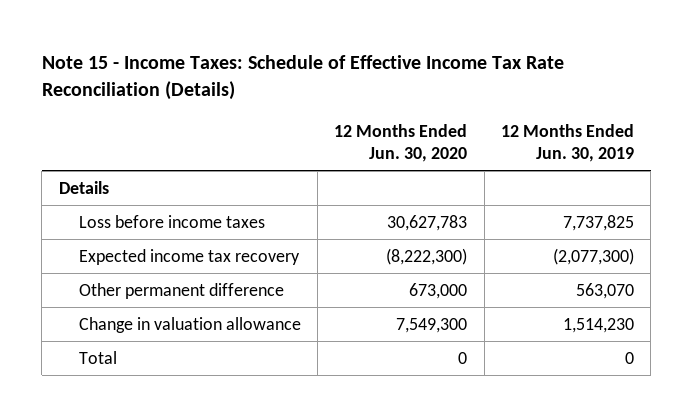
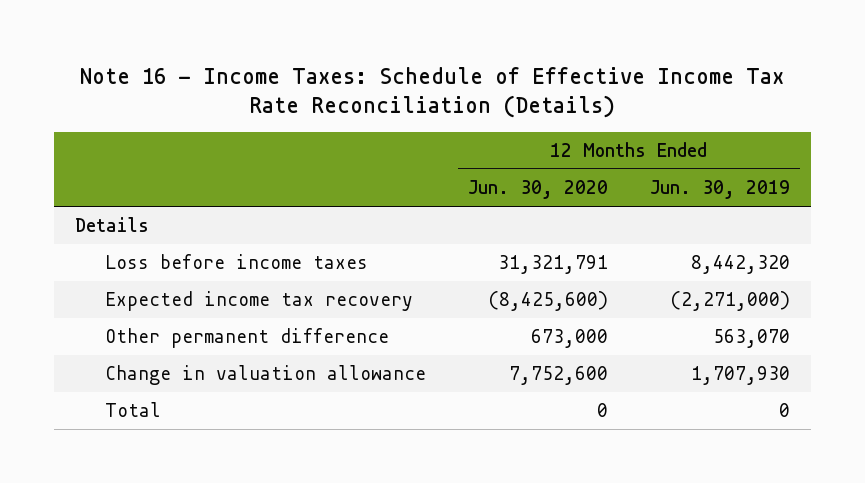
- Note 15 - Income Taxes: Schedule of Effective Income Tax Rate Reconciliation (Details)
+ Note 16 - Income Taxes: Schedule of Effective Income Tax Rate Reconciliation (Details)
- Loss before income taxes | 30,627,783 | 7,737,825
- Expected income tax recovery | (8,222,300) | (2,077,300)
+ Loss before income taxes | 31,321,791 | 8,442,320
+ Expected income tax recovery | (8,425,600) | (2,271,000)
- Change in valuation allowance | 7,549,300 | 1,514,230
+ Change in valuation allowance | 7,752,600 | 1,707,930

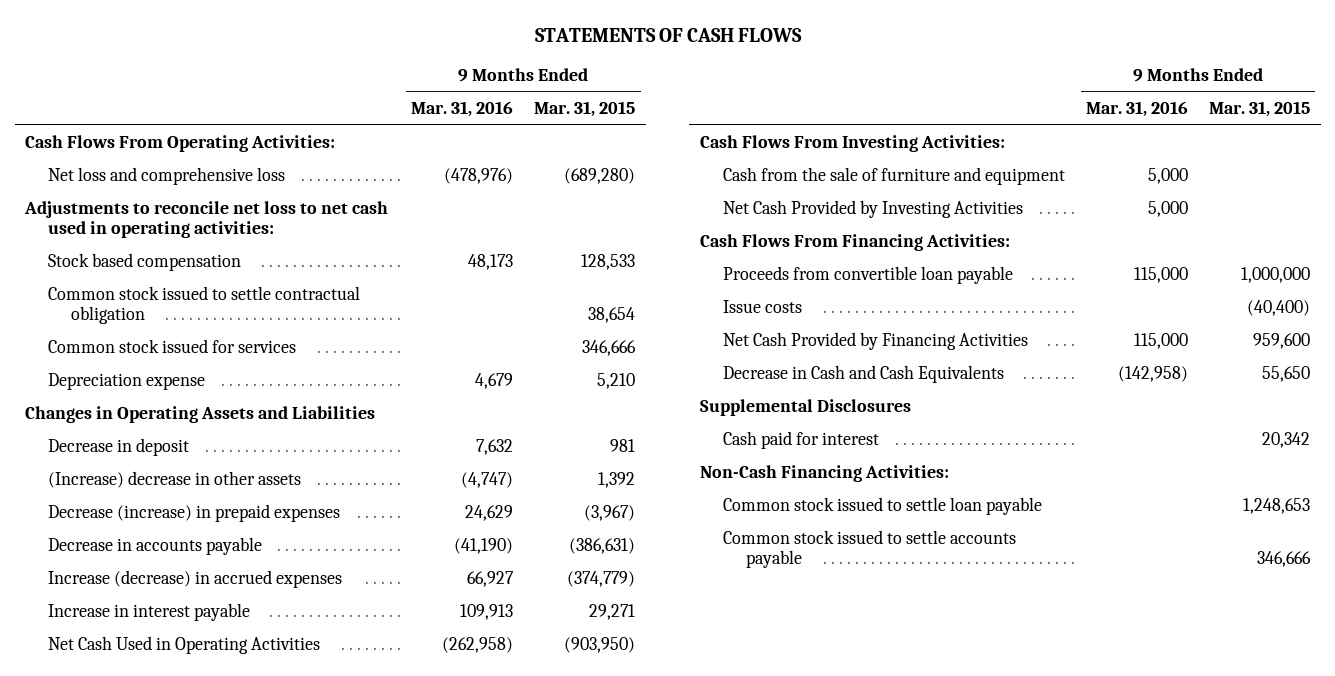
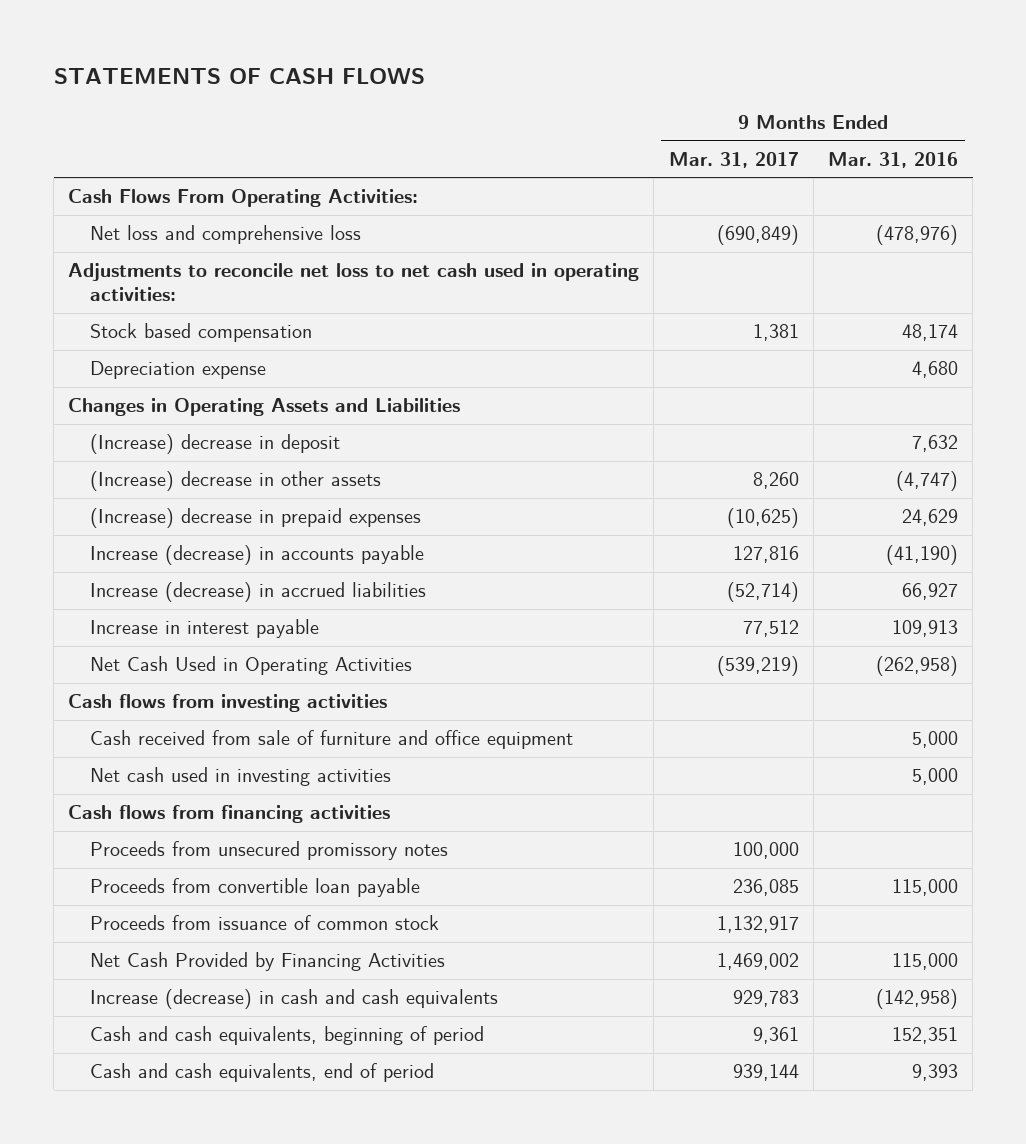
- | 9 Months Ended Mar. 31, 2016 | 9 Months Ended Mar. 31, 2015
+ | 9 Months Ended Mar. 31, 2017 | 9 Months Ended Mar. 31, 2016
- Stock based compensation | 48,173 | 128,533
- Common stock issued to settle contractual obligation | | 38,654
- Common stock issued for services | | 346,666
- Depreciation expense | 4,679 | 5,210
+ Stock based compensation | 1,381 | 48,174
+ Depreciation expense | | 4,680
- Decrease in deposit | 7,632 | 981
+ (Increase) decrease in deposit | | 7,632
- Decrease (increase) in prepaid expenses | 24,629 | (3,967)
- Decrease in accounts payable | (41,190) | (386,631)
- Increase (decrease) in accrued expenses | 66,927 | (374,779)
+ (Increase) decrease in prepaid expenses | (10,625) | 24,629
+ Increase (decrease) in accounts payable | 127,816 | (41,190)
+ Increase (decrease) in accrued liabilities | (52,714) | 66,927
- Cash Flows From Investing Activities:
- Cash from the sale of furniture and equipment | 5,000 |
- Net Cash Provided by Investing Activities | 5,000 |
- Cash Flows From Financing Activities:
+ Cash flows from investing activities
+ Cash received from sale of furniture and office equipment | | 5,000
+ Net cash used in investing activities | | 5,000
+ Cash flows from financing activities
+ Proceeds from unsecured promissory notes | 100,000 |
- Issue costs | | (40,400)
+ Proceeds from issuance of common stock | 1,132,917 |
- Decrease in Cash and Cash Equivalents | (142,958) | 55,650
- Supplemental Disclosures
- Cash paid for interest | | 20,342
- Non-Cash Financing Activities:
- Common stock issued to settle loan payable | | 1,248,653
- Common stock issued to settle accounts payable | | 346,666
+ Increase (decrease) in cash and cash equivalents | 929,783 | (142,958)
+ Cash and cash equivalents, beginning of period | 9,361 | 152,351
+ Cash and cash equivalents, end of period | 939,144 | 9,393

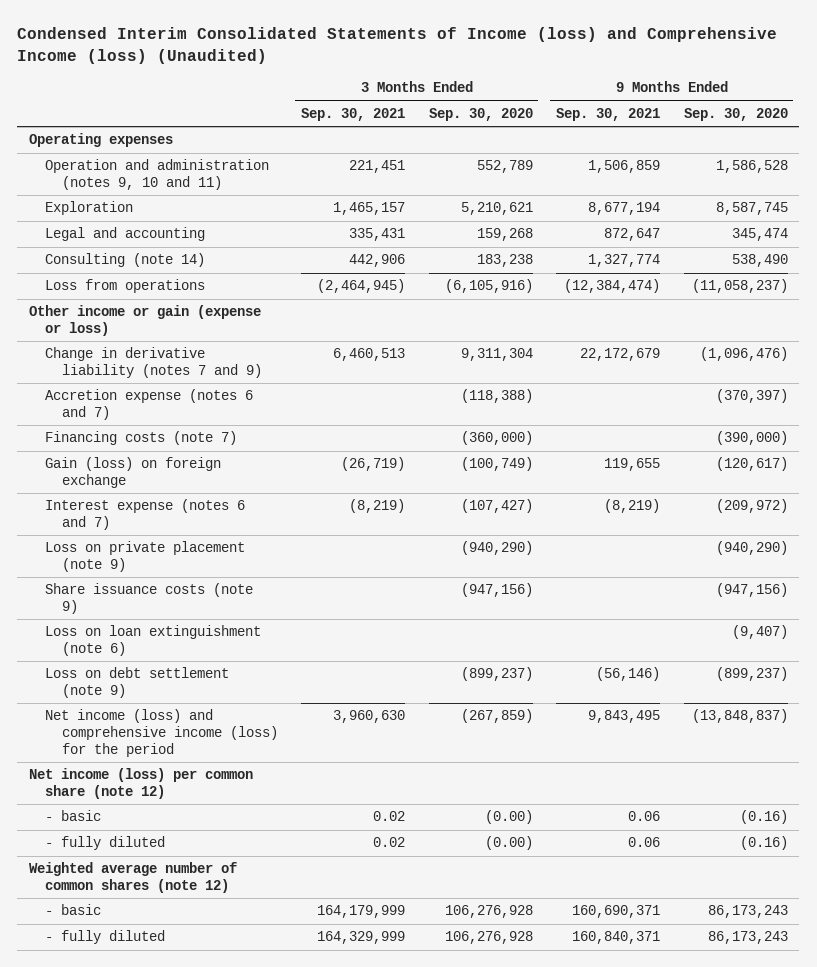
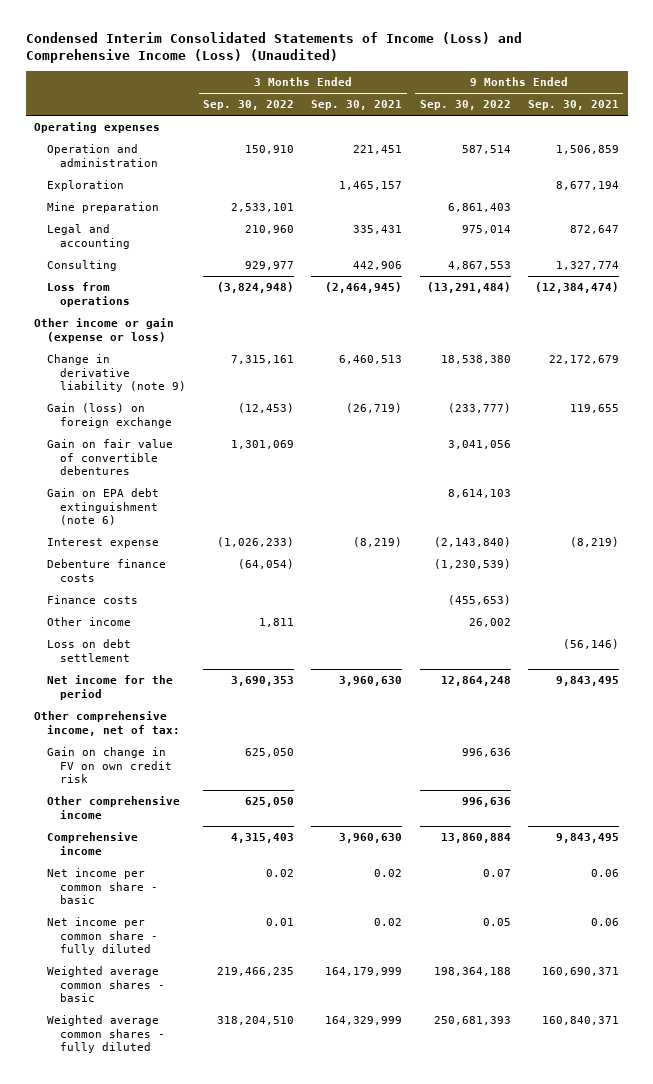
- Condensed Interim Consolidated Statements of Income (loss) and Comprehensive Income (loss) (Unaudited)
+ Condensed Interim Consolidated Statements of Income (Loss) and Comprehensive Income (Loss) (Unaudited)
- | 3 Months Ended Sep. 30, 2021 | 3 Months Ended Sep. 30, 2020 | 9 Months Ended Sep. 30, 2021 | 9 Months Ended Sep. 30, 2020
+ | 3 Months Ended Sep. 30, 2022 | 3 Months Ended Sep. 30, 2021 | 9 Months Ended Sep. 30, 2022 | 9 Months Ended Sep. 30, 2021
- Operation and administration (notes 9, 10 and 11) | 221,451 | 552,789 | 1,506,859 | 1,586,528
+ Operation and administration | 150,910 | 221,451 | 587,514 | 1,506,859
+ Mine preparation | 2,533,101 | | 6,861,403 |
- Consulting (note 14) | 442,906 | 183,238 | 1,327,774 | 538,490
+ Consulting | 929,977 | 442,906 | 4,867,553 | 1,327,774
- Change in derivative liability (notes 7 and 9) | 6,460,513 | 9,311,304 | 22,172,679 | (1,096,476)
- Accretion expense (notes 6 and 7) | | (118,388) | | (370,397)
- Financing costs (note 7) | | (360,000) | | (390,000)
+ Change in derivative liability (note 9) | 7,315,161 | 6,460,513 | 18,538,380 | 22,172,679
- Interest expense (notes 6 and 7) | (8,219) | (107,427) | (8,219) | (209,972)
- Loss on private placement (note 9) | | (940,290) | | (940,290)
- Share issuance costs (note 9) | | (947,156) | | (947,156)
- Loss on loan extinguishment (note 6) | | | | (9,407)
- Loss on debt settlement (note 9) | | (899,237) | (56,146) | (899,237)
- Net income (loss) and comprehensive income (loss) for the period | 3,960,630 | (267,859) | 9,843,495 | (13,848,837)
- Net income (loss) per common share (note 12)
- - basic | 0.02 | (0.00) | 0.06 | (0.16)
- - fully diluted | 0.02 | (0.00) | 0.06 | (0.16)
- Weighted average number of common shares (note 12)
- - basic | 164,179,999 | 106,276,928 | 160,690,371 | 86,173,243
- - fully diluted | 164,329,999 | 106,276,928 | 160,840,371 | 86,173,243
+ Gain on fair value of convertible debentures | 1,301,069 | | 3,041,056 |
+ Gain on EPA debt extinguishment (note 6) | | | 8,614,103 |
+ Interest expense | (1,026,233) | (8,219) | (2,143,840) | (8,219)
+ Debenture finance costs | (64,054) | | (1,230,539) |
+ Finance costs | | | (455,653) |
+ Other income | 1,811 | | 26,002 |
+ Loss on debt settlement | | | | (56,146)
+ Net income for the period | 3,690,353 | 3,960,630 | 12,864,248 | 9,843,495
+ Other comprehensive income, net of tax:
+ Gain on change in FV on own credit risk | 625,050 | | 996,636 |
+ Other comprehensive income | 625,050 | | 996,636 |
+ Comprehensive income | 4,315,403 | 3,960,630 | 13,860,884 | 9,843,495
+ Net income per common share - basic | 0.02 | 0.02 | 0.07 | 0.06
+ Net income per common share - fully diluted | 0.01 | 0.02 | 0.05 | 0.06
+ Weighted average common shares - basic | 219,466,235 | 164,179,999 | 198,364,188 | 160,690,371
+ Weighted average common shares - fully diluted | 318,204,510 | 164,329,999 | 250,681,393 | 160,840,371

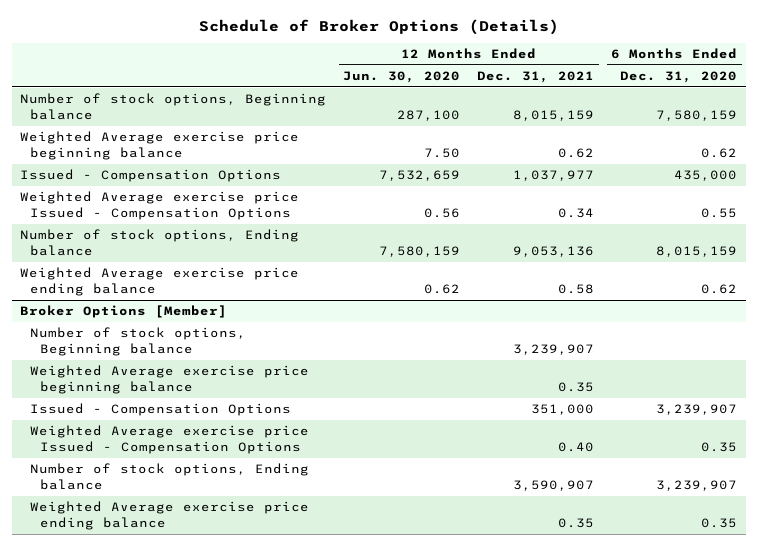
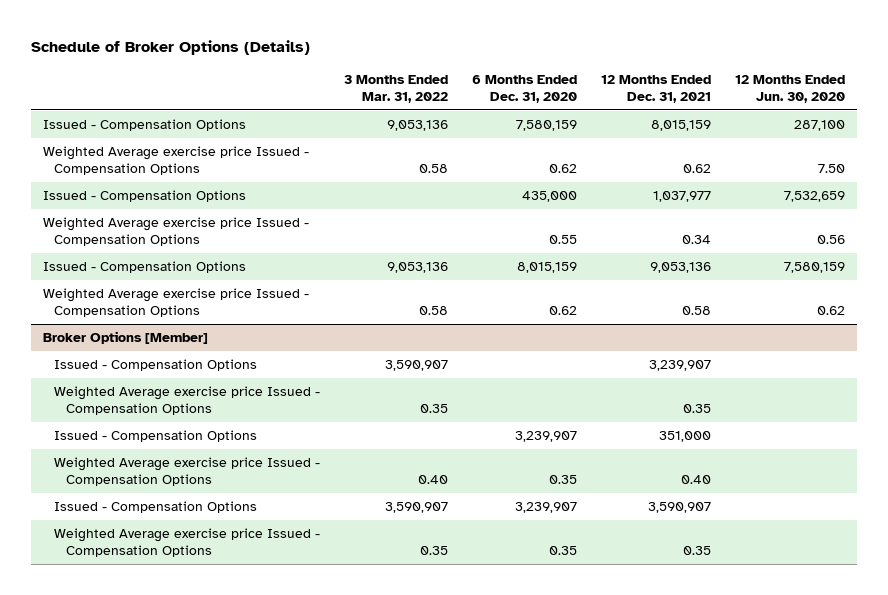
- | 12 Months Ended Jun. 30, 2020 | 12 Months Ended Dec. 31, 2021 | 6 Months Ended Dec. 31, 2020
+ | 3 Months Ended Mar. 31, 2022 | 6 Months Ended Dec. 31, 2020 | 12 Months Ended Dec. 31, 2021 | 12 Months Ended Jun. 30, 2020
- Number of stock options, Beginning balance | 287,100 | 8,015,159 | 7,580,159
- Weighted Average exercise price beginning balance | 7.50 | 0.62 | 0.62
+ Issued - Compensation Options | 9,053,136 | 7,580,159 | 8,015,159 | 287,100
+ Weighted Average exercise price Issued - Compensation Options | 0.58 | 0.62 | 0.62 | 7.50
- Number of stock options, Ending balance | 7,580,159 | 9,053,136 | 8,015,159
- Weighted Average exercise price ending balance | 0.62 | 0.58 | 0.62
+ Issued - Compensation Options | 9,053,136 | 8,015,159 | 9,053,136 | 7,580,159
+ Weighted Average exercise price Issued - Compensation Options | 0.58 | 0.62 | 0.58 | 0.62
@ Broker Options [Member]
- Number of stock options, Beginning balance | | 3,239,907 |
- Weighted Average exercise price beginning balance | | 0.35 |
+ Issued - Compensation Options | 3,590,907 | | 3,239,907 |
+ Weighted Average exercise price Issued - Compensation Options | 0.35 | | 0.35 |
- Number of stock options, Ending balance | | 3,590,907 | 3,239,907
- Weighted Average exercise price ending balance | | 0.35 | 0.35
+ Issued - Compensation Options | 3,590,907 | 3,239,907 | 3,590,907 |
+ Weighted Average exercise price Issued - Compensation Options | 0.35 | 0.35 | 0.35 |

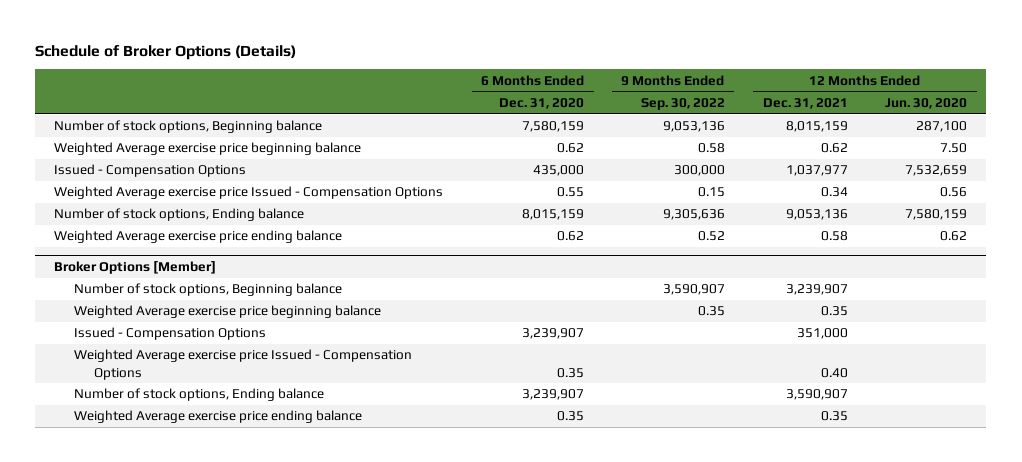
- | 3 Months Ended Mar. 31, 2022 | 6 Months Ended Dec. 31, 2020 | 12 Months Ended Dec. 31, 2021 | 12 Months Ended Jun. 30, 2020
+ | 6 Months Ended Dec. 31, 2020 | 9 Months Ended Sep. 30, 2022 | 12 Months Ended Dec. 31, 2021 | 12 Months Ended Jun. 30, 2020
- Issued - Compensation Options | 9,053,136 | 7,580,159 | 8,015,159 | 287,100
- Weighted Average exercise price Issued - Compensation Options | 0.58 | 0.62 | 0.62 | 7.50
+ Number of stock options, Beginning balance | 7,580,159 | 9,053,136 | 8,015,159 | 287,100
+ Weighted Average exercise price beginning balance | 0.62 | 0.58 | 0.62 | 7.50
- Issued - Compensation Options | 9,053,136 | 8,015,159 | 9,053,136 | 7,580,159
- Weighted Average exercise price Issued - Compensation Options | 0.58 | 0.62 | 0.58 | 0.62
+ Number of stock options, Ending balance | 8,015,159 | 9,305,636 | 9,053,136 | 7,580,159
+ Weighted Average exercise price ending balance | 0.62 | 0.52 | 0.58 | 0.62
@ Broker Options [Member]
- Issued - Compensation Options | 3,590,907 | | 3,239,907 |
- Weighted Average exercise price Issued - Compensation Options | 0.35 | | 0.35 |
+ Number of stock options, Beginning balance | | 3,590,907 | 3,239,907 |
+ Weighted Average exercise price beginning balance | | 0.35 | 0.35 |
- Issued - Compensation Options | 3,590,907 | 3,239,907 | 3,590,907 |
- Weighted Average exercise price Issued - Compensation Options | 0.35 | 0.35 | 0.35 |
+ Number of stock options, Ending balance | 3,239,907 | | 3,590,907 |
+ Weighted Average exercise price ending balance | 0.35 | | 0.35 |

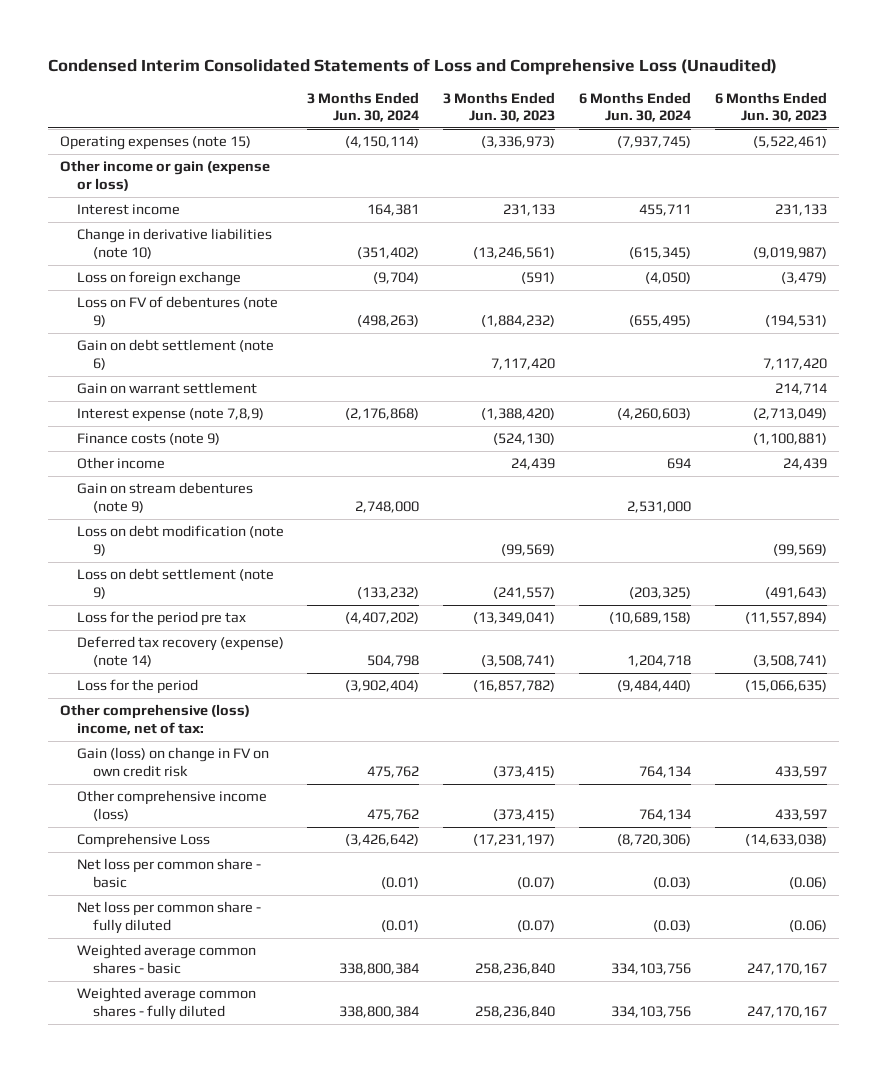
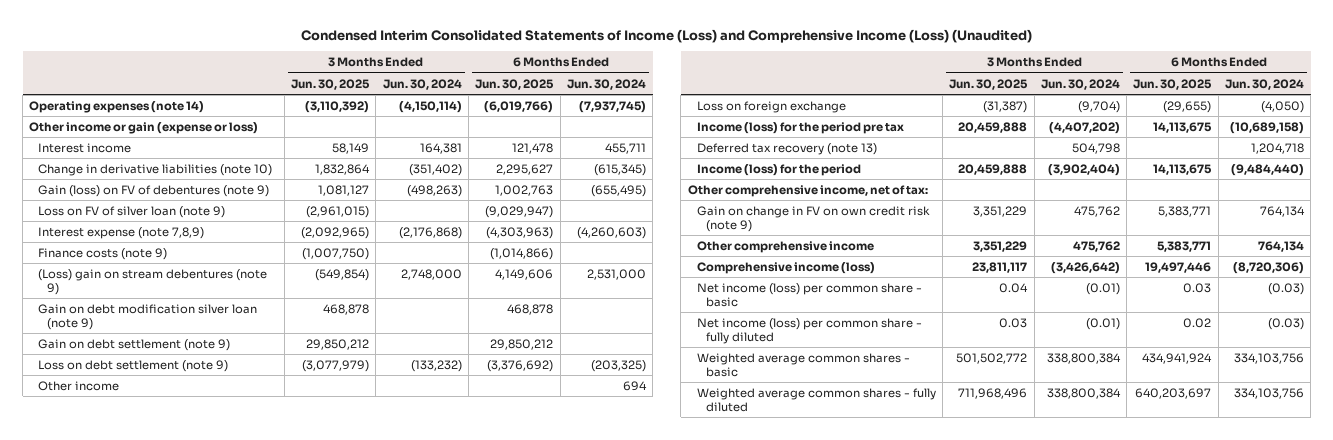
- Condensed Interim Consolidated Statements of Loss and Comprehensive Loss (Unaudited)
+ Condensed Interim Consolidated Statements of Income (Loss) and Comprehensive Income (Loss) (Unaudited)
- | 3 Months Ended Jun. 30, 2024 | 3 Months Ended Jun. 30, 2023 | 6 Months Ended Jun. 30, 2024 | 6 Months Ended Jun. 30, 2023
+ | 3 Months Ended Jun. 30, 2025 | 3 Months Ended Jun. 30, 2024 | 6 Months Ended Jun. 30, 2025 | 6 Months Ended Jun. 30, 2024
- Operating expenses (note 15) | (4,150,114) | (3,336,973) | (7,937,745) | (5,522,461)
+ Operating expenses (note 14) | (3,110,392) | (4,150,114) | (6,019,766) | (7,937,745)
- Loss on FV of debentures (note 9) | (498,263) | (1,884,232) | (655,495) | (194,531)
- Gain on debt settlement (note 6) | | 7,117,420 | | 7,117,420
- Gain on warrant settlement | | | | 214,714
+ Gain (loss) on FV of debentures (note 9) | 1,081,127 | (498,263) | 1,002,763 | (655,495)
+ Loss on FV of silver loan (note 9) | (2,961,015) | | (9,029,947) |
- Gain on stream debentures (note 9) | 2,748,000 | | 2,531,000 |
- Loss on debt modification (note 9) | | (99,569) | | (99,569)
+ (Loss) gain on stream debentures (note 9) | (549,854) | 2,748,000 | 4,149,606 | 2,531,000
+ Gain on debt modification silver loan (note 9) | 468,878 | | 468,878 |
+ Gain on debt settlement (note 9) | 29,850,212 | | 29,850,212 |
- Loss for the period pre tax | (4,407,202) | (13,349,041) | (10,689,158) | (11,557,894)
- Deferred tax recovery (expense) (note 14) | 504,798 | (3,508,741) | 1,204,718 | (3,508,741)
- Loss for the period | (3,902,404) | (16,857,782) | (9,484,440) | (15,066,635)
- Other comprehensive (loss) income, net of tax:
- Gain (loss) on change in FV on own credit risk | 475,762 | (373,415) | 764,134 | 433,597
- Other comprehensive income (loss) | 475,762 | (373,415) | 764,134 | 433,597
- Comprehensive Loss | (3,426,642) | (17,231,197) | (8,720,306) | (14,633,038)
- Net loss per common share - basic | (0.01) | (0.07) | (0.03) | (0.06)
- Net loss per common share - fully diluted | (0.01) | (0.07) | (0.03) | (0.06)
moved down: Other income | | | | 694
moved down: Loss on foreign exchange | (31,387) | (9,704) | (29,655) | (4,050)
+ Income (loss) for the period pre tax | 20,459,888 | (4,407,202) | 14,113,675 | (10,689,158)
+ Deferred tax recovery (note 13) | | 504,798 | | 1,204,718
+ Income (loss) for the period | 20,459,888 | (3,902,404) | 14,113,675 | (9,484,440)
+ Other comprehensive income, net of tax:
+ Gain on change in FV on own credit risk (note 9) | 3,351,229 | 475,762 | 5,383,771 | 764,134
+ Other comprehensive income | 3,351,229 | 475,762 | 5,383,771 | 764,134
+ Comprehensive income (loss) | 23,811,117 | (3,426,642) | 19,497,446 | (8,720,306)
+ Net income (loss) per common share - basic | 0.04 | (0.01) | 0.03 | (0.03)
+ Net income (loss) per common share - fully diluted | 0.03 | (0.01) | 0.02 | (0.03)

